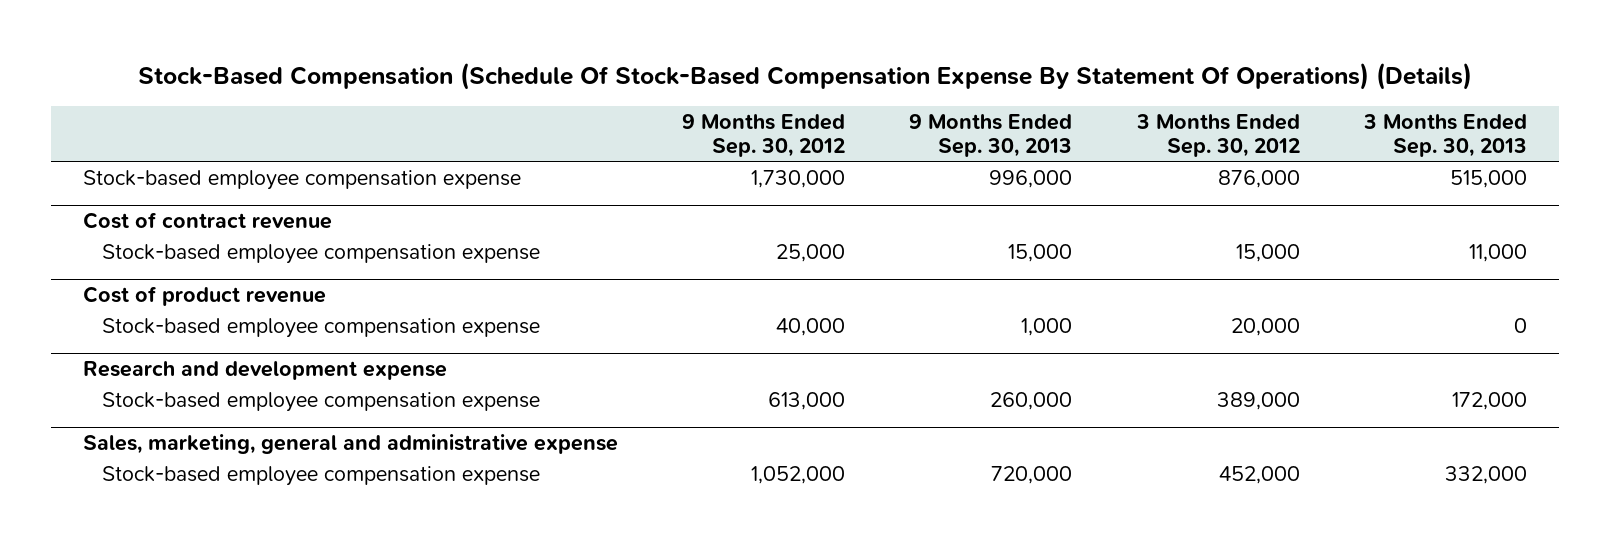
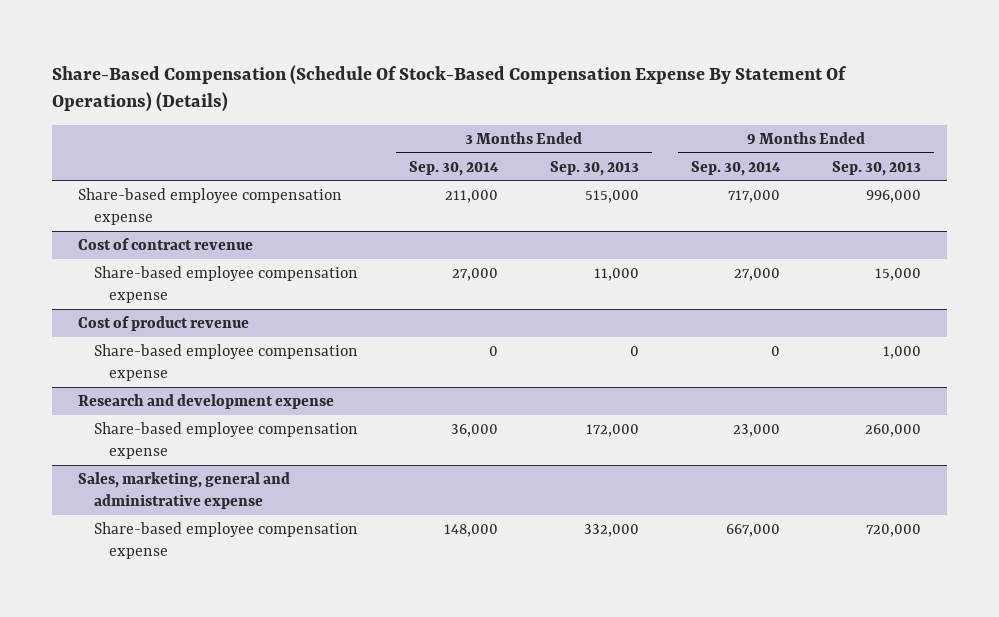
- Stock-Based Compensation (Schedule Of Stock-Based Compensation Expense By Statement Of Operations) (Details)
+ Share-Based Compensation (Schedule Of Stock-Based Compensation Expense By Statement Of Operations) (Details)
- | 9 Months Ended Sep. 30, 2012 | 9 Months Ended Sep. 30, 2013 | 3 Months Ended Sep. 30, 2012 | 3 Months Ended Sep. 30, 2013
+ | 3 Months Ended Sep. 30, 2014 | 3 Months Ended Sep. 30, 2013 | 9 Months Ended Sep. 30, 2014 | 9 Months Ended Sep. 30, 2013
- Stock-based employee compensation expense | 1,730,000 | 996,000 | 876,000 | 515,000
+ Share-based employee compensation expense | 211,000 | 515,000 | 717,000 | 996,000
@ Cost of contract revenue
- Stock-based employee compensation expense | 25,000 | 15,000 | 15,000 | 11,000
+ Share-based employee compensation expense | 27,000 | 11,000 | 27,000 | 15,000
@ Cost of product revenue
- Stock-based employee compensation expense | 40,000 | 1,000 | 20,000 | 0
+ Share-based employee compensation expense | 0 | 0 | 0 | 1,000
@ Research and development expense
- Stock-based employee compensation expense | 613,000 | 260,000 | 389,000 | 172,000
+ Share-based employee compensation expense | 36,000 | 172,000 | 23,000 | 260,000
@ Sales, marketing, general and administrative expense
- Stock-based employee compensation expense | 1,052,000 | 720,000 | 452,000 | 332,000
+ Share-based employee compensation expense | 148,000 | 332,000 | 667,000 | 720,000

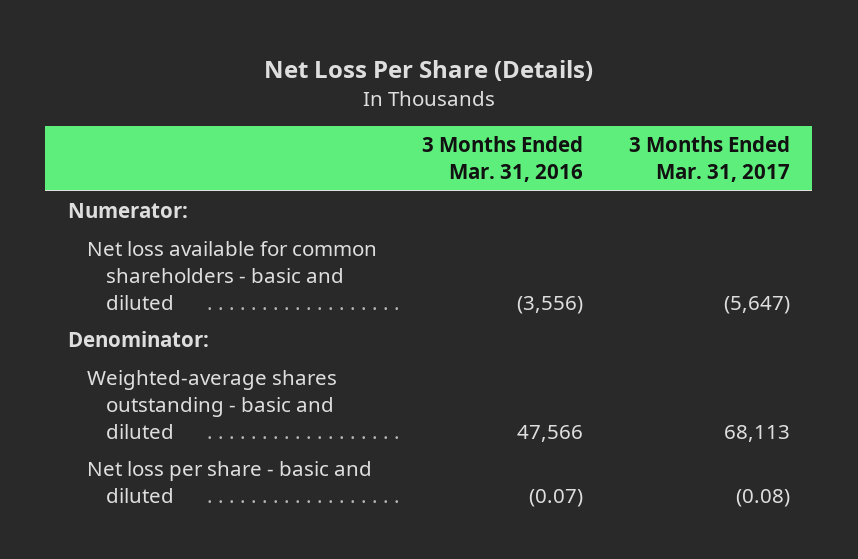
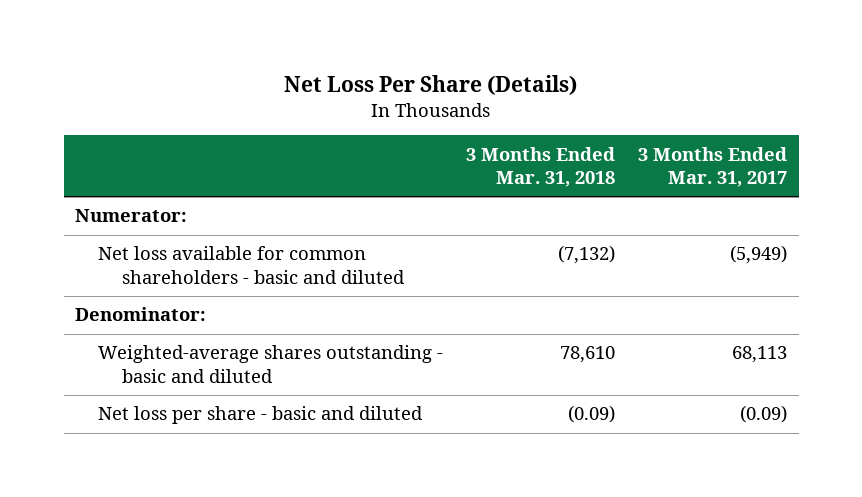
- | 3 Months Ended Mar. 31, 2016 | 3 Months Ended Mar. 31, 2017
+ | 3 Months Ended Mar. 31, 2018 | 3 Months Ended Mar. 31, 2017
- Net loss available for common shareholders - basic and diluted | (3,556) | (5,647)
+ Net loss available for common shareholders - basic and diluted | (7,132) | (5,949)
- Net loss per share - basic and diluted | (0.07) | (0.08)
+ Net loss per share - basic and diluted | (0.09) | (0.09)

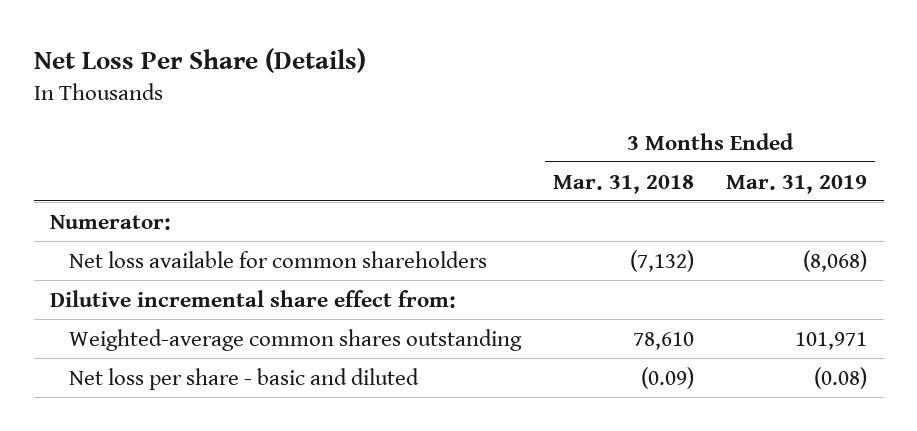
- | 3 Months Ended Mar. 31, 2018 | 3 Months Ended Mar. 31, 2017
+ | 3 Months Ended Mar. 31, 2018 | 3 Months Ended Mar. 31, 2019
- Net loss available for common shareholders - basic and diluted | (7,132) | (5,949)
- Denominator:
- Weighted-average shares outstanding - basic and diluted | 78,610 | 68,113
+ Net loss available for common shareholders | (7,132) | (8,068)
+ Dilutive incremental share effect from:
+ Weighted-average common shares outstanding | 78,610 | 101,971

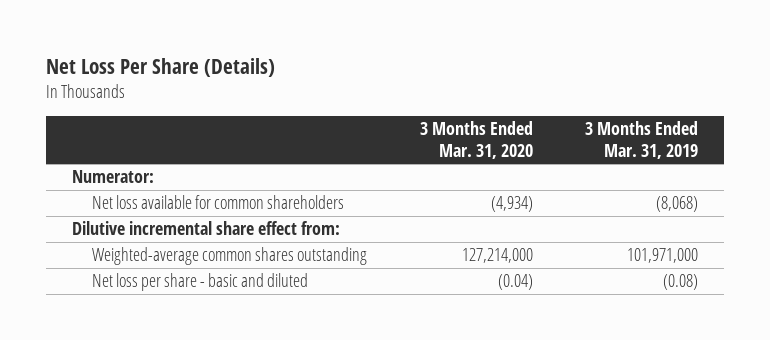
- | 3 Months Ended Mar. 31, 2018 | 3 Months Ended Mar. 31, 2019
+ | 3 Months Ended Mar. 31, 2020 | 3 Months Ended Mar. 31, 2019
- Weighted-average common shares outstanding | 78,610 | 101,971
+ Weighted-average common shares outstanding | 127,214,000 | 101,971,000

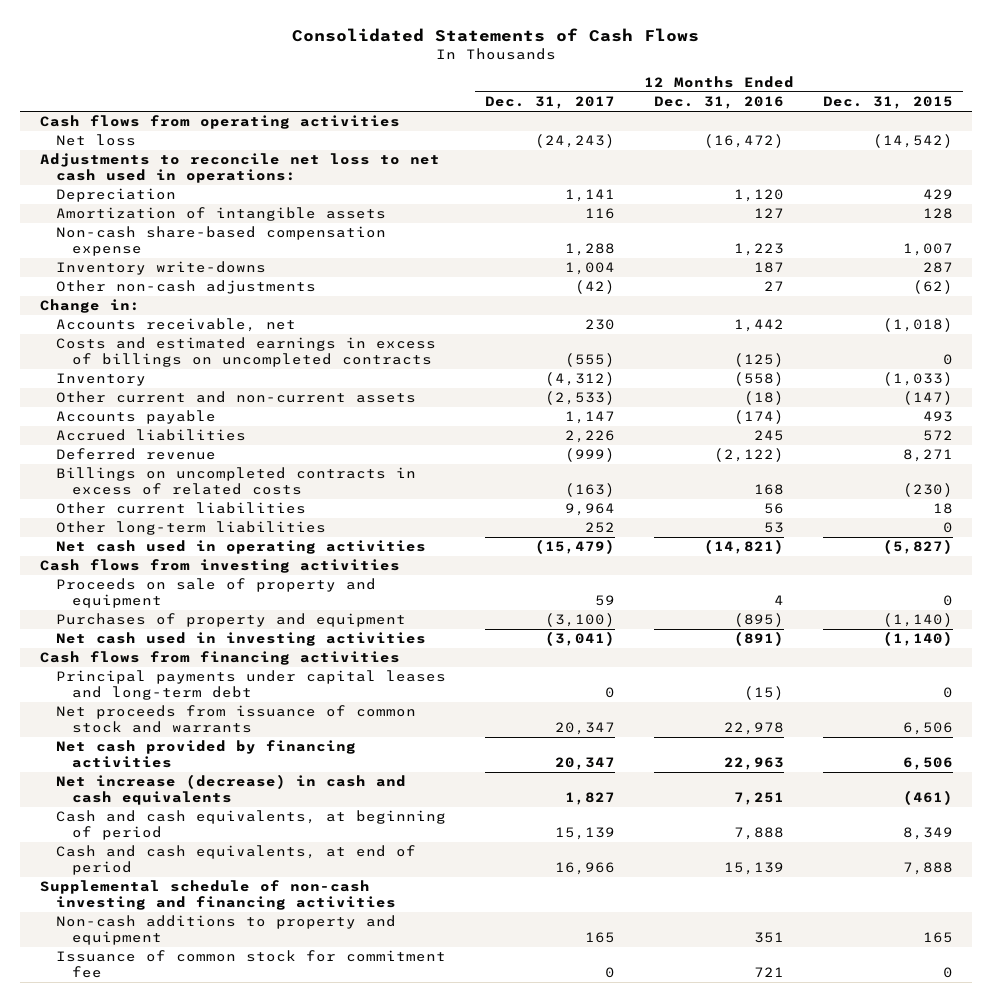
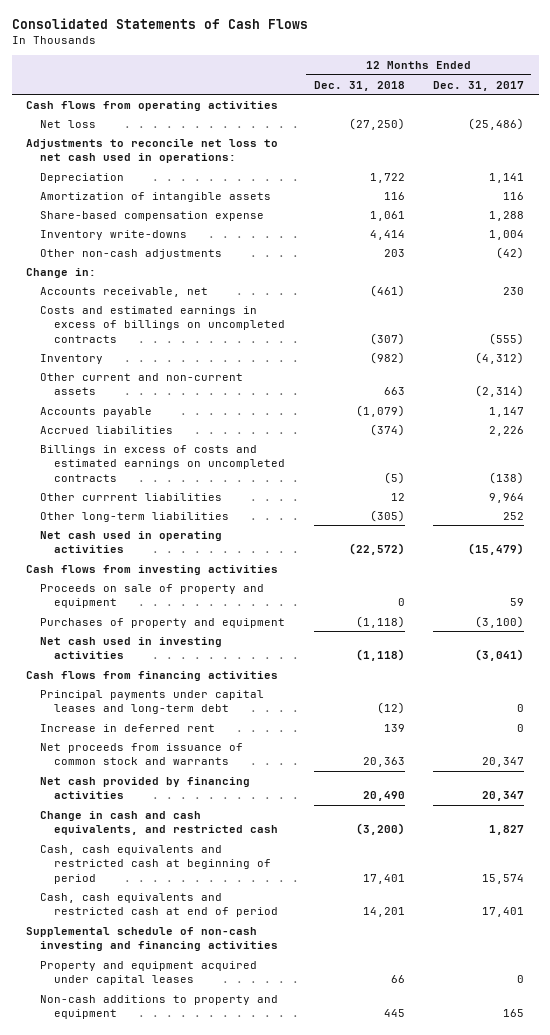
- | 12 Months Ended Dec. 31, 2017 | 12 Months Ended Dec. 31, 2016 | 12 Months Ended Dec. 31, 2015
+ | 12 Months Ended Dec. 31, 2018 | 12 Months Ended Dec. 31, 2017
- Net loss | (24,243) | (16,472) | (14,542)
+ Net loss | (27,250) | (25,486)
- Non-cash share-based compensation expense | 1,288 | 1,223 | 1,007
+ Share-based compensation expense | 1,061 | 1,288
- Other current and non-current assets | (2,533) | (18) | (147)
+ Other current and non-current assets | 663 | (2,314)
- Deferred revenue | (999) | (2,122) | 8,271
- Billings on uncompleted contracts in excess of related costs | (163) | 168 | (230)
- Other current liabilities | 9,964 | 56 | 18
+ Billings in excess of costs and estimated earnings on uncompleted contracts | (5) | (138)
+ Other currrent liabilities | 12 | 9,964
+ Increase in deferred rent | 139 | 0
- Net increase (decrease) in cash and cash equivalents | 1,827 | 7,251 | (461)
- Cash and cash equivalents, at beginning of period | 15,139 | 7,888 | 8,349
- Cash and cash equivalents, at end of period | 16,966 | 15,139 | 7,888
+ Change in cash and cash equivalents, and restricted cash | (3,200) | 1,827
+ Cash, cash equivalents and restricted cash at beginning of period | 17,401 | 15,574
+ Cash, cash equivalents and restricted cash at end of period | 14,201 | 17,401
+ Property and equipment acquired under capital leases | 66 | 0
- Issuance of common stock for commitment fee | 0 | 721 | 0

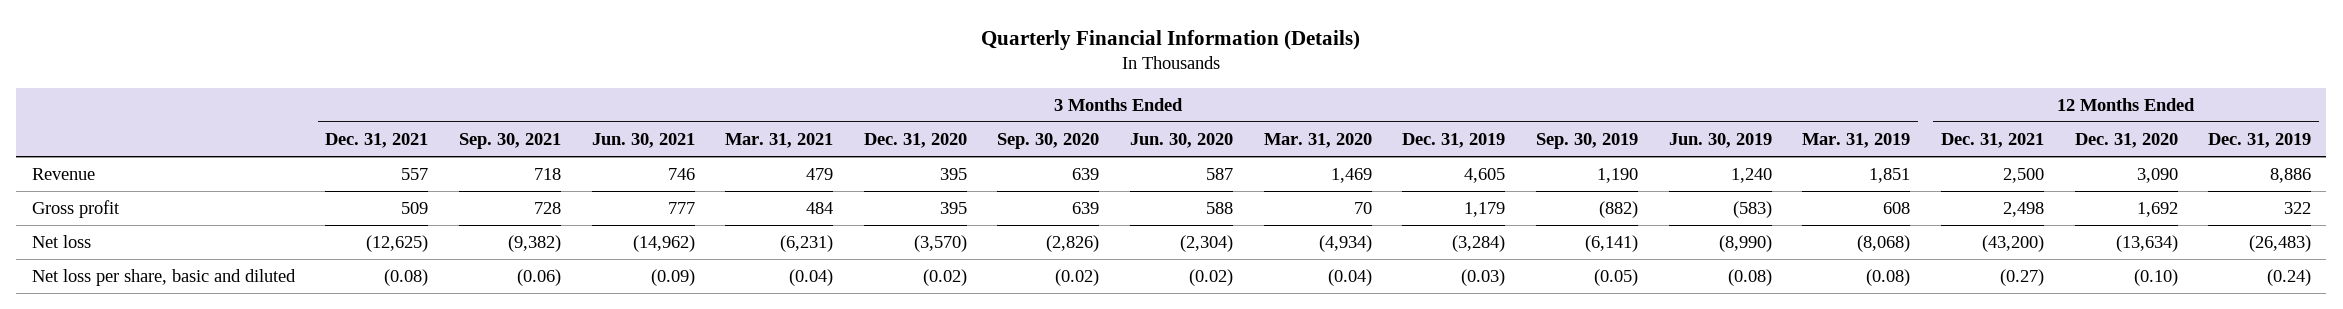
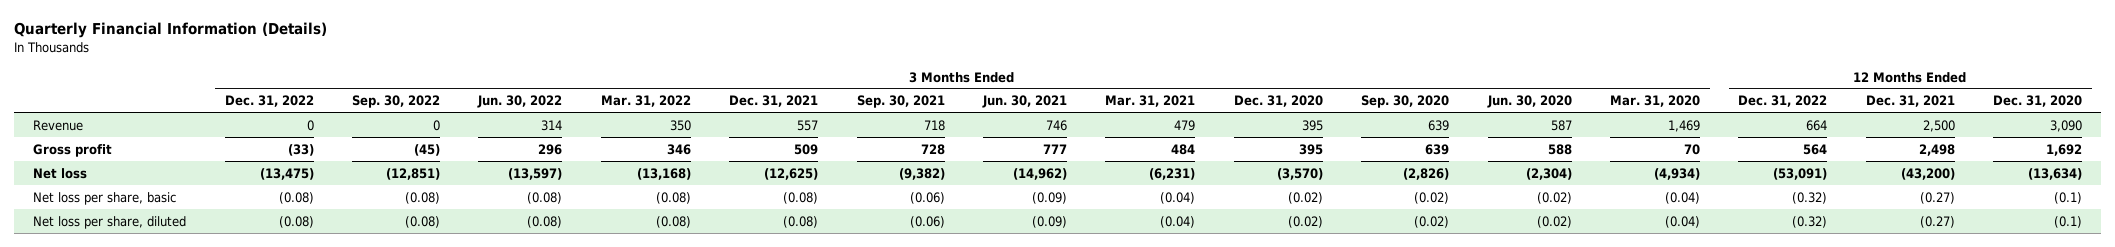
- | 3 Months Ended Dec. 31, 2021 | 3 Months Ended Sep. 30, 2021 | 3 Months Ended Jun. 30, 2021 | 3 Months Ended Mar. 31, 2021 | 3 Months Ended Dec. 31, 2020 | 3 Months Ended Sep. 30, 2020 | 3 Months Ended Jun. 30, 2020 | 3 Months Ended Mar. 31, 2020 | 3 Months Ended Dec. 31, 2019 | 3 Months Ended Sep. 30, 2019 | 3 Months Ended Jun. 30, 2019 | 3 Months Ended Mar. 31, 2019 | 12 Months Ended Dec. 31, 2021 | 12 Months Ended Dec. 31, 2020 | 12 Months Ended Dec. 31, 2019
+ | 3 Months Ended Dec. 31, 2022 | 3 Months Ended Sep. 30, 2022 | 3 Months Ended Jun. 30, 2022 | 3 Months Ended Mar. 31, 2022 | 3 Months Ended Dec. 31, 2021 | 3 Months Ended Sep. 30, 2021 | 3 Months Ended Jun. 30, 2021 | 3 Months Ended Mar. 31, 2021 | 3 Months Ended Dec. 31, 2020 | 3 Months Ended Sep. 30, 2020 | 3 Months Ended Jun. 30, 2020 | 3 Months Ended Mar. 31, 2020 | 12 Months Ended Dec. 31, 2022 | 12 Months Ended Dec. 31, 2021 | 12 Months Ended Dec. 31, 2020
- Net loss per share, basic and diluted | (0.08) | (0.06) | (0.09) | (0.04) | (0.02) | (0.02) | (0.02) | (0.04) | (0.03) | (0.05) | (0.08) | (0.08) | (0.27) | (0.10) | (0.24)
+ Net loss per share, basic | (0.08) | (0.08) | (0.08) | (0.08) | (0.08) | (0.06) | (0.09) | (0.04) | (0.02) | (0.02) | (0.02) | (0.04) | (0.32) | (0.27) | (0.1)
+ Net loss per share, diluted | (0.08) | (0.08) | (0.08) | (0.08) | (0.08) | (0.06) | (0.09) | (0.04) | (0.02) | (0.02) | (0.02) | (0.04) | (0.32) | (0.27) | (0.1)

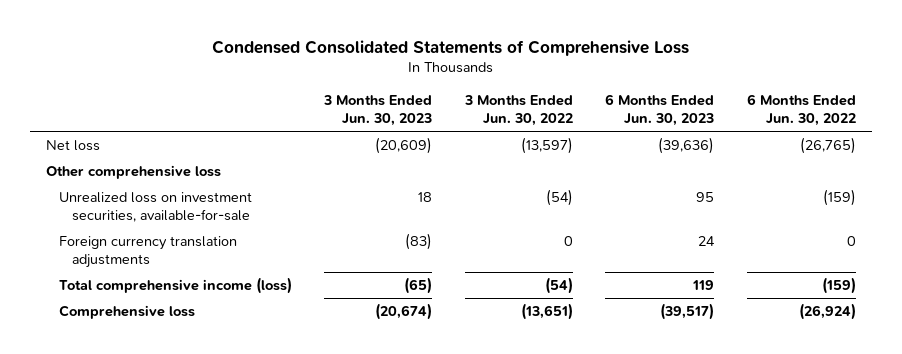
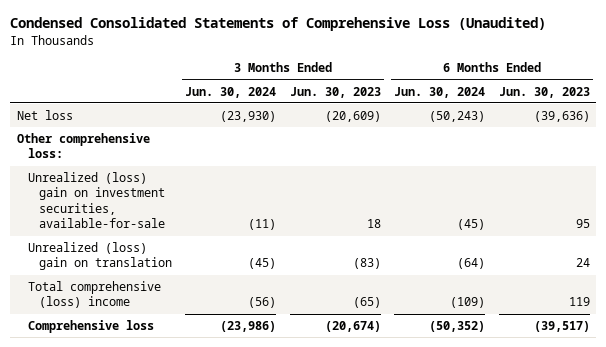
- Condensed Consolidated Statements of Comprehensive Loss
+ Condensed Consolidated Statements of Comprehensive Loss (Unaudited)
- | 3 Months Ended Jun. 30, 2023 | 3 Months Ended Jun. 30, 2022 | 6 Months Ended Jun. 30, 2023 | 6 Months Ended Jun. 30, 2022
+ | 3 Months Ended Jun. 30, 2024 | 3 Months Ended Jun. 30, 2023 | 6 Months Ended Jun. 30, 2024 | 6 Months Ended Jun. 30, 2023
- Other comprehensive loss
- Unrealized loss on investment securities, available-for-sale | 18 | (54) | 95 | (159)
- Foreign currency translation adjustments | (83) | 0 | 24 | 0
- Total comprehensive income (loss) | (65) | (54) | 119 | (159)
+ Other comprehensive loss:
+ Unrealized (loss) gain on investment securities, available-for-sale | (11) | 18 | (45) | 95
+ Unrealized (loss) gain on translation | (45) | (83) | (64) | 24
+ Total comprehensive (loss) income | (56) | (65) | (109) | 119

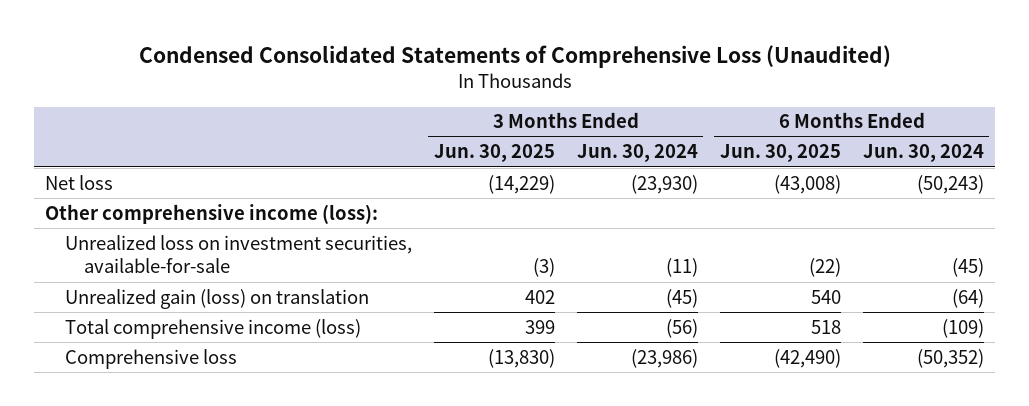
- | 3 Months Ended Jun. 30, 2024 | 3 Months Ended Jun. 30, 2023 | 6 Months Ended Jun. 30, 2024 | 6 Months Ended Jun. 30, 2023
+ | 3 Months Ended Jun. 30, 2025 | 3 Months Ended Jun. 30, 2024 | 6 Months Ended Jun. 30, 2025 | 6 Months Ended Jun. 30, 2024
- Other comprehensive loss:
- Unrealized (loss) gain on investment securities, available-for-sale | (11) | 18 | (45) | 95
- Unrealized (loss) gain on translation | (45) | (83) | (64) | 24
- Total comprehensive (loss) income | (56) | (65) | (109) | 119
+ Other comprehensive income (loss):
+ Unrealized loss on investment securities, available-for-sale | (3) | (11) | (22) | (45)
+ Unrealized gain (loss) on translation | 402 | (45) | 540 | (64)
+ Total comprehensive income (loss) | 399 | (56) | 518 | (109)

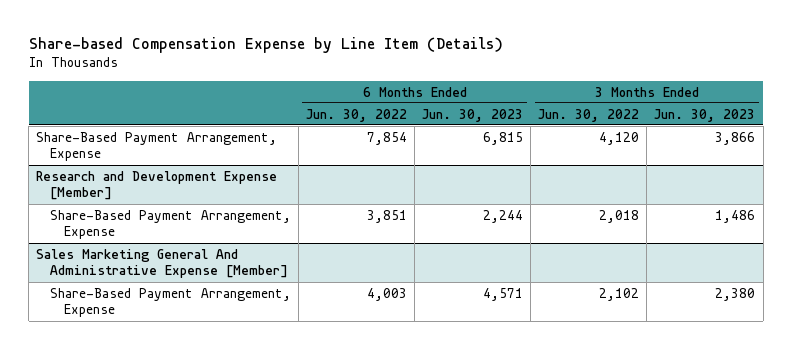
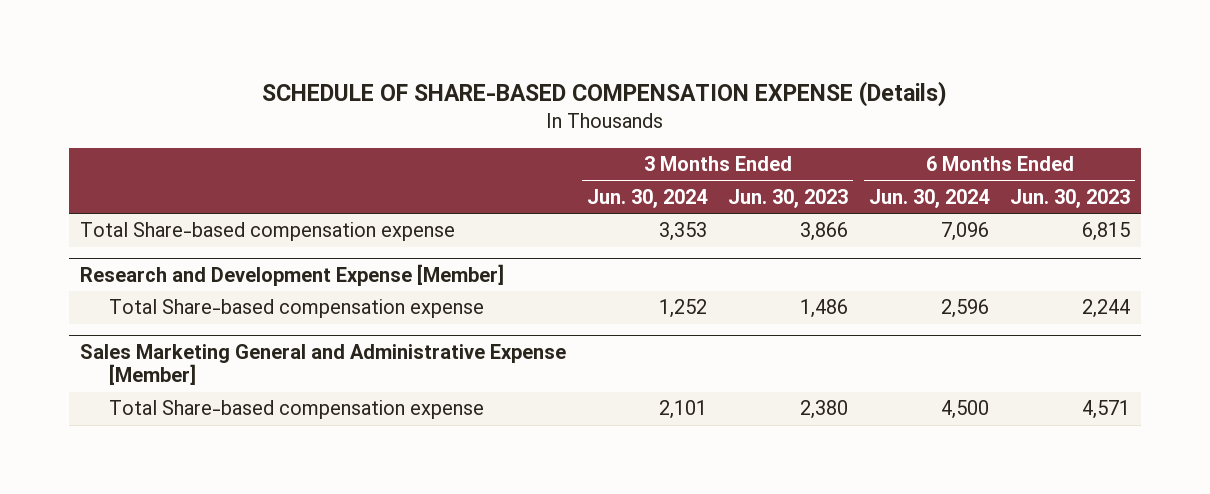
- Share-based Compensation Expense by Line Item (Details)
+ SCHEDULE OF SHARE-BASED COMPENSATION EXPENSE (Details)
- | 6 Months Ended Jun. 30, 2022 | 6 Months Ended Jun. 30, 2023 | 3 Months Ended Jun. 30, 2022 | 3 Months Ended Jun. 30, 2023
+ | 3 Months Ended Jun. 30, 2024 | 3 Months Ended Jun. 30, 2023 | 6 Months Ended Jun. 30, 2024 | 6 Months Ended Jun. 30, 2023
- Share-Based Payment Arrangement, Expense | 7,854 | 6,815 | 4,120 | 3,866
+ Total Share-based compensation expense | 3,353 | 3,866 | 7,096 | 6,815
@ Research and Development Expense [Member]
- Share-Based Payment Arrangement, Expense | 3,851 | 2,244 | 2,018 | 1,486
- Sales Marketing General And Administrative Expense [Member]
- Share-Based Payment Arrangement, Expense | 4,003 | 4,571 | 2,102 | 2,380
@ Research and Development Expense [Member]
+ Total Share-based compensation expense | 1,252 | 1,486 | 2,596 | 2,244
+ Sales Marketing General and Administrative Expense [Member]
+ Total Share-based compensation expense | 2,101 | 2,380 | 4,500 | 4,571

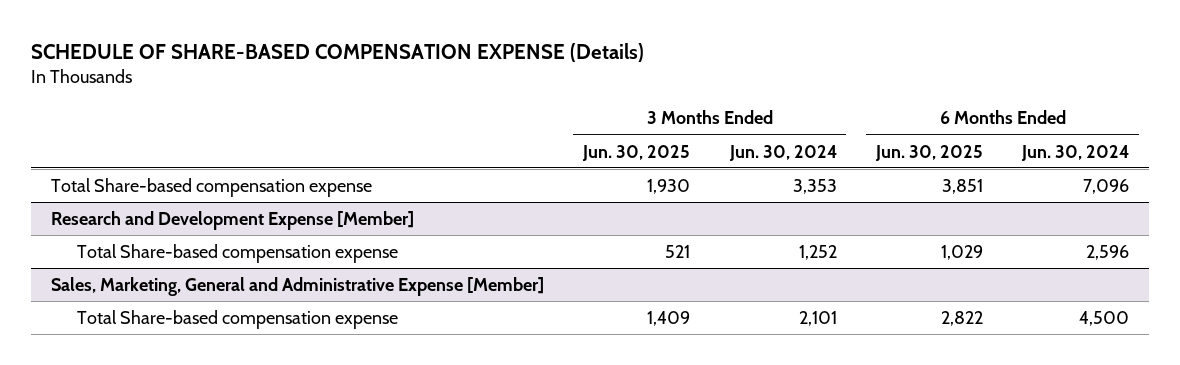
- | 3 Months Ended Jun. 30, 2024 | 3 Months Ended Jun. 30, 2023 | 6 Months Ended Jun. 30, 2024 | 6 Months Ended Jun. 30, 2023
+ | 3 Months Ended Jun. 30, 2025 | 3 Months Ended Jun. 30, 2024 | 6 Months Ended Jun. 30, 2025 | 6 Months Ended Jun. 30, 2024
- Sales Marketing General and Administrative Expense [Member]
+ Sales, Marketing, General and Administrative Expense [Member]

